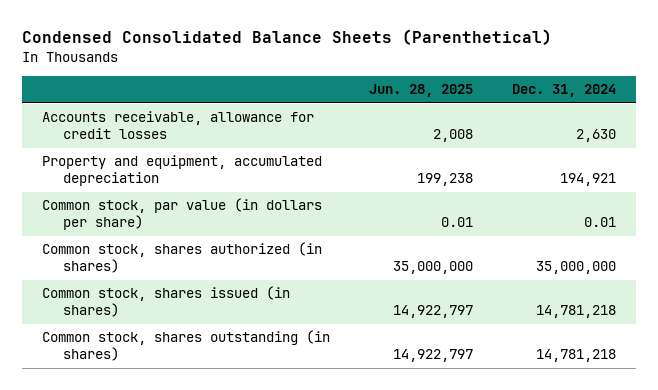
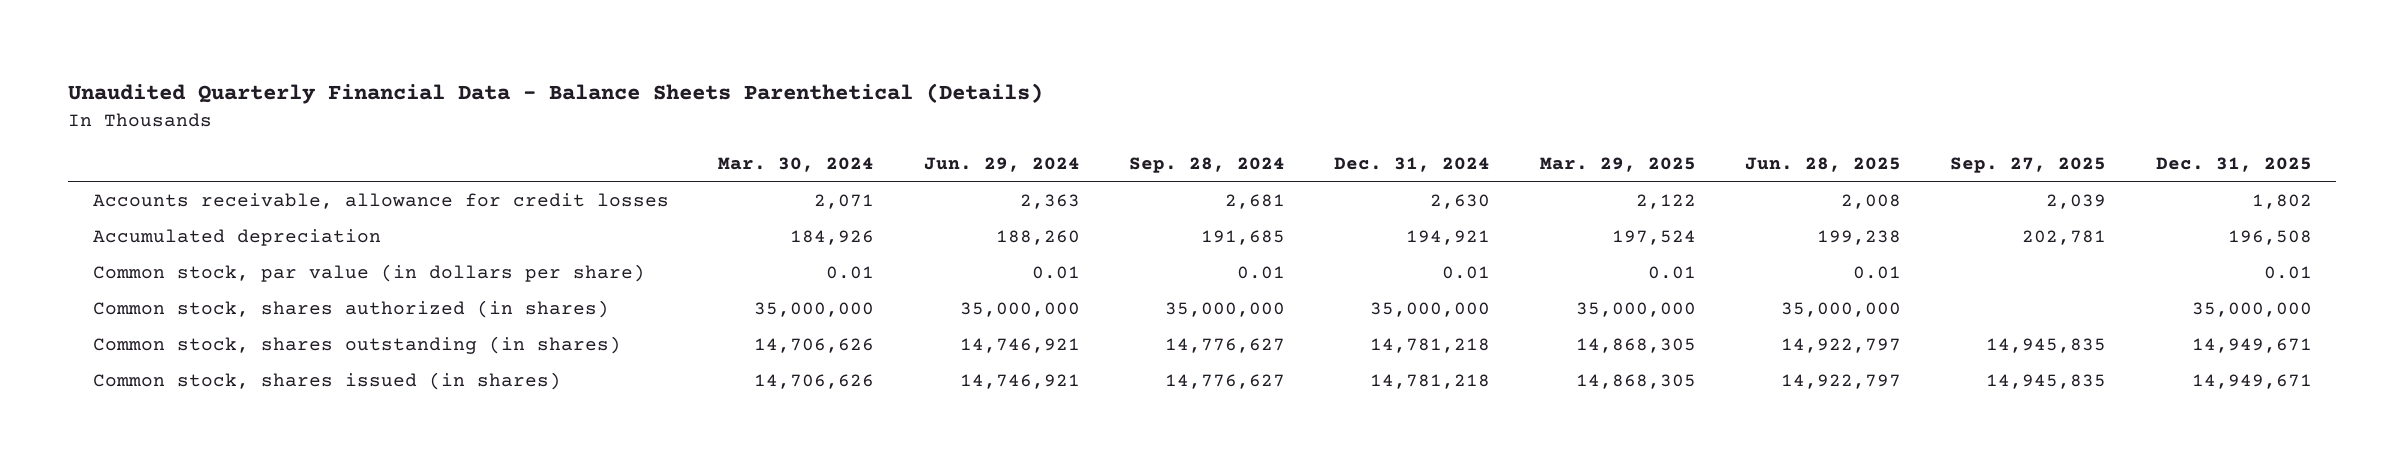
- Condensed Consolidated Balance Sheets (Parenthetical)
+ Unaudited Quarterly Financial Data - Balance Sheets Parenthetical (Details)
- | Jun. 28, 2025 | Dec. 31, 2024
+ | Mar. 30, 2024 | Jun. 29, 2024 | Sep. 28, 2024 | Dec. 31, 2024 | Mar. 29, 2025 | Jun. 28, 2025 | Sep. 27, 2025 | Dec. 31, 2025
- Property and equipment, accumulated depreciation | 199,238 | 194,921
+ Accumulated depreciation | 184,926 | 188,260 | 191,685 | 194,921 | 197,524 | 199,238 | 202,781 | 196,508
moved down: Common stock, shares issued (in shares) | 14,706,626 | 14,746,921 | 14,776,627 | 14,781,218 | 14,868,305 | 14,922,797 | 14,945,835 | 14,949,671

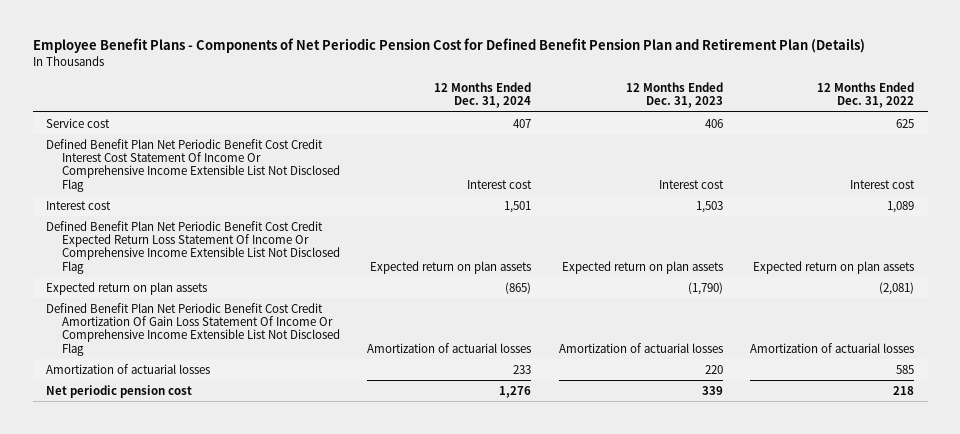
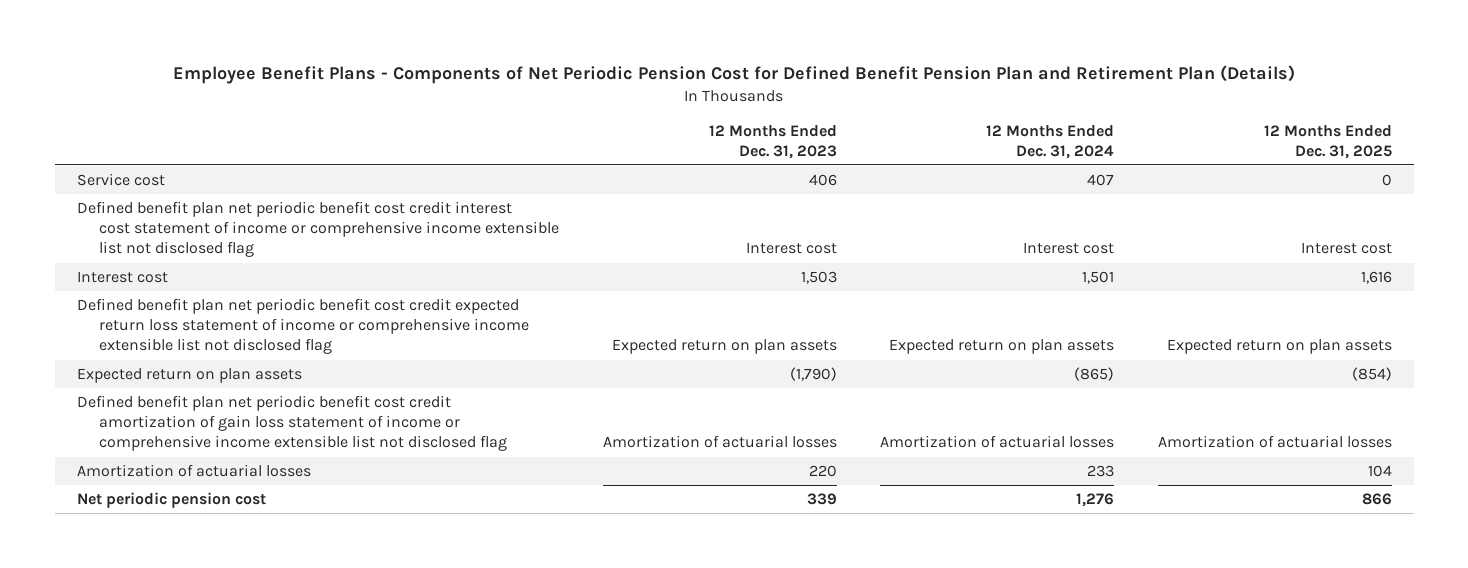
- | 12 Months Ended Dec. 31, 2024 | 12 Months Ended Dec. 31, 2023 | 12 Months Ended Dec. 31, 2022
+ | 12 Months Ended Dec. 31, 2023 | 12 Months Ended Dec. 31, 2024 | 12 Months Ended Dec. 31, 2025
- Defined Benefit Plan Net Periodic Benefit Cost Credit Interest Cost Statement Of Income Or Comprehensive Income Extensible List Not Disclosed Flag | Interest cost | Interest cost | Interest cost
+ Defined benefit plan net periodic benefit cost credit interest cost statement of income or comprehensive income extensible list not disclosed flag | Interest cost | Interest cost | Interest cost
- Defined Benefit Plan Net Periodic Benefit Cost Credit Expected Return Loss Statement Of Income Or Comprehensive Income Extensible List Not Disclosed Flag | Expected return on plan assets | Expected return on plan assets | Expected return on plan assets
+ Defined benefit plan net periodic benefit cost credit expected return loss statement of income or comprehensive income extensible list not disclosed flag | Expected return on plan assets | Expected return on plan assets | Expected return on plan assets
- Defined Benefit Plan Net Periodic Benefit Cost Credit Amortization Of Gain Loss Statement Of Income Or Comprehensive Income Extensible List Not Disclosed Flag | Amortization of actuarial losses | Amortization of actuarial losses | Amortization of actuarial losses
+ Defined benefit plan net periodic benefit cost credit amortization of gain loss statement of income or comprehensive income extensible list not disclosed flag | Amortization of actuarial losses | Amortization of actuarial losses | Amortization of actuarial losses

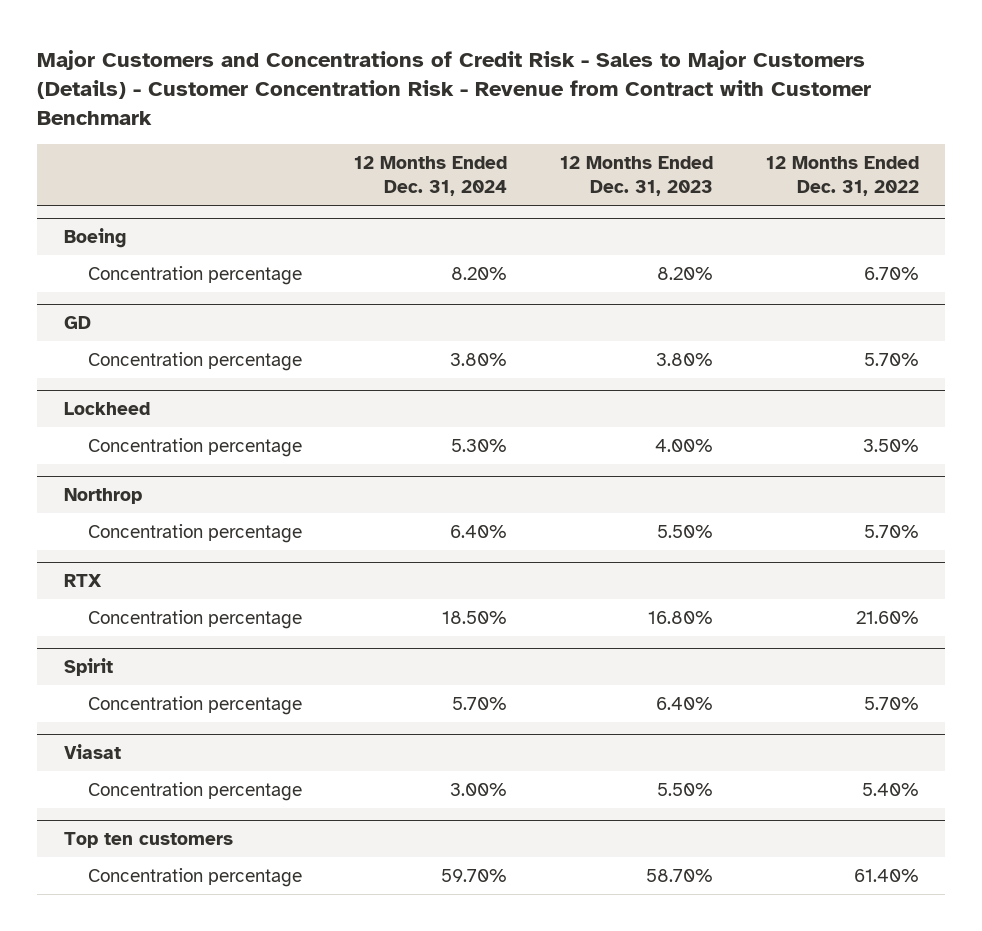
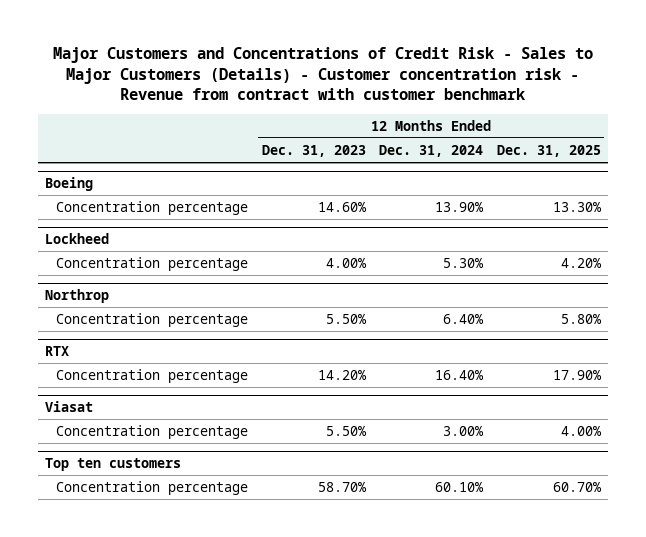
- Major Customers and Concentrations of Credit Risk - Sales to Major Customers (Details) - Customer Concentration Risk - Revenue from Contract with Customer Benchmark
+ Major Customers and Concentrations of Credit Risk - Sales to Major Customers (Details) - Customer concentration risk - Revenue from contract with customer benchmark
- | 12 Months Ended Dec. 31, 2024 | 12 Months Ended Dec. 31, 2023 | 12 Months Ended Dec. 31, 2022
+ | 12 Months Ended Dec. 31, 2023 | 12 Months Ended Dec. 31, 2024 | 12 Months Ended Dec. 31, 2025
@ Boeing
- Concentration percentage | 8.20% | 8.20% | 6.70%
- GD
- Concentration percentage | 3.80% | 3.80% | 5.70%
@ Boeing
+ Concentration percentage | 14.60% | 13.90% | 13.30%
@ RTX
- Concentration percentage | 18.50% | 16.80% | 21.60%
- Spirit
- Concentration percentage | 5.70% | 6.40% | 5.70%
@ RTX
+ Concentration percentage | 14.20% | 16.40% | 17.90%
@ Top ten customers
- Concentration percentage | 59.70% | 58.70% | 61.40%
+ Concentration percentage | 58.70% | 60.10% | 60.70%

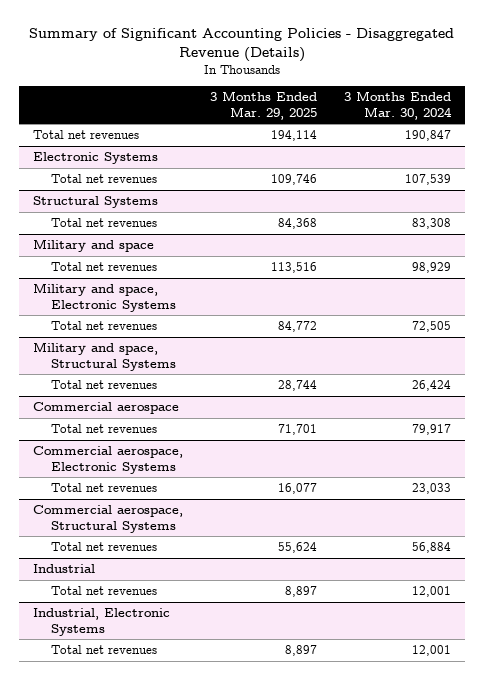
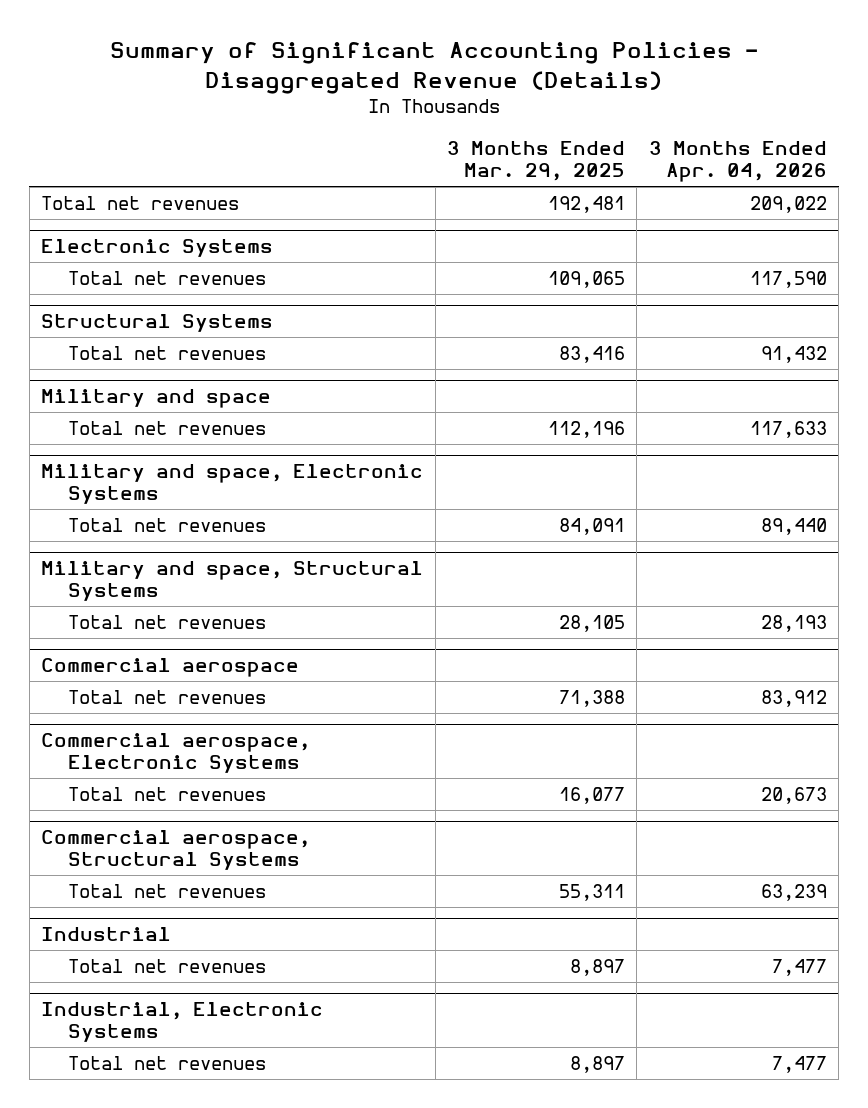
- | 3 Months Ended Mar. 29, 2025 | 3 Months Ended Mar. 30, 2024
+ | 3 Months Ended Mar. 29, 2025 | 3 Months Ended Apr. 04, 2026
- Total net revenues | 194,114 | 190,847
+ Total net revenues | 192,481 | 209,022
@ Electronic Systems
- Total net revenues | 109,746 | 107,539
+ Total net revenues | 109,065 | 117,590
@ Structural Systems
- Total net revenues | 84,368 | 83,308
+ Total net revenues | 83,416 | 91,432
@ Military and space
- Total net revenues | 113,516 | 98,929
+ Total net revenues | 112,196 | 117,633
@ Military and space, Electronic Systems
- Total net revenues | 84,772 | 72,505
+ Total net revenues | 84,091 | 89,440
@ Military and space, Structural Systems
- Total net revenues | 28,744 | 26,424
+ Total net revenues | 28,105 | 28,193
@ Commercial aerospace
- Total net revenues | 71,701 | 79,917
+ Total net revenues | 71,388 | 83,912
@ Commercial aerospace, Structural Systems
- Total net revenues | 55,624 | 56,884
+ Total net revenues | 55,311 | 63,239

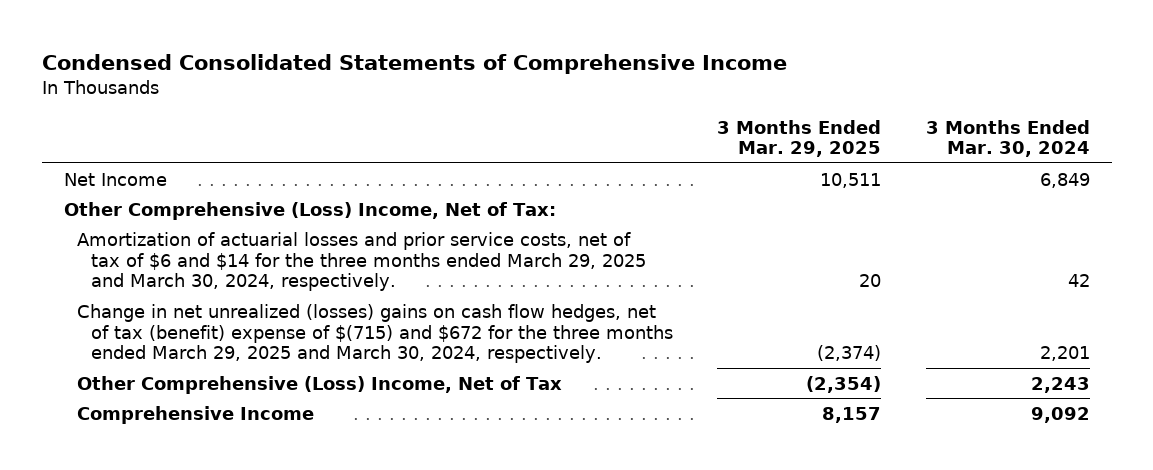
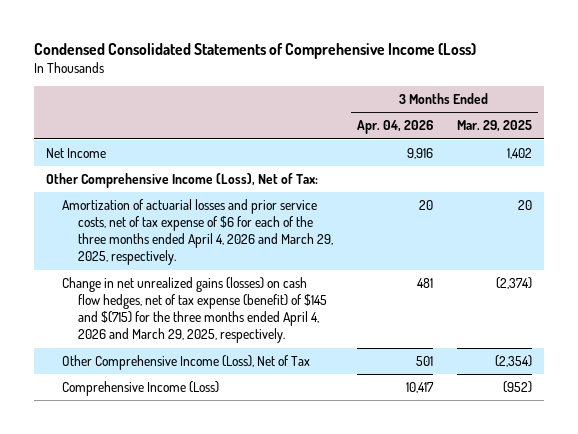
- Condensed Consolidated Statements of Comprehensive Income
+ Condensed Consolidated Statements of Comprehensive Income (Loss)
- | 3 Months Ended Mar. 29, 2025 | 3 Months Ended Mar. 30, 2024
+ | 3 Months Ended Apr. 04, 2026 | 3 Months Ended Mar. 29, 2025
- Net Income | 10,511 | 6,849
- Other Comprehensive (Loss) Income, Net of Tax:
- Amortization of actuarial losses and prior service costs, net of tax of $6 and $14 for the three months ended March 29, 2025 and March 30, 2024, respectively. | 20 | 42
- Change in net unrealized (losses) gains on cash flow hedges, net of tax (benefit) expense of $(715) and $672 for the three months ended March 29, 2025 and March 30, 2024, respectively. | (2,374) | 2,201
- Other Comprehensive (Loss) Income, Net of Tax | (2,354) | 2,243
- Comprehensive Income | 8,157 | 9,092
+ Net Income | 9,916 | 1,402
+ Other Comprehensive Income (Loss), Net of Tax:
+ Amortization of actuarial losses and prior service costs, net of tax expense of $6 for each of the three months ended April 4, 2026 and March 29, 2025, respectively. | 20 | 20
+ Change in net unrealized gains (losses) on cash flow hedges, net of tax expense (benefit) of $145 and $(715) for the three months ended April 4, 2026 and March 29, 2025, respectively. | 481 | (2,374)
+ Other Comprehensive Income (Loss), Net of Tax | 501 | (2,354)
+ Comprehensive Income (Loss) | 10,417 | (952)

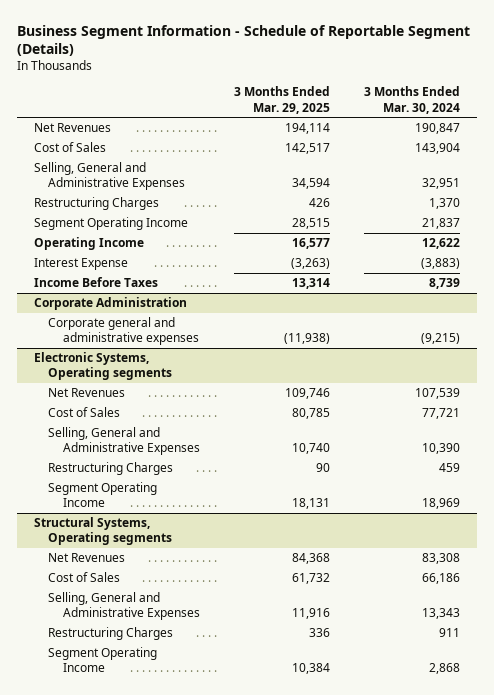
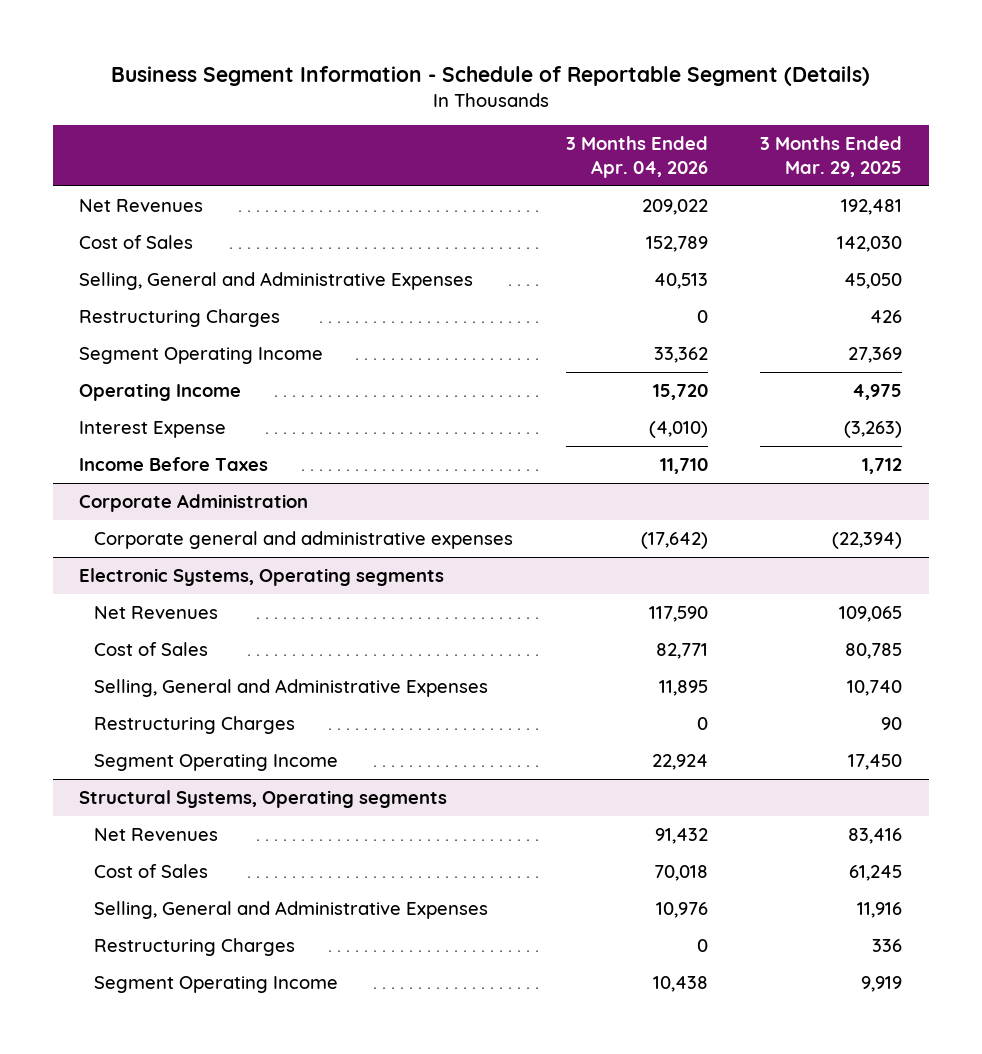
- | 3 Months Ended Mar. 29, 2025 | 3 Months Ended Mar. 30, 2024
+ | 3 Months Ended Apr. 04, 2026 | 3 Months Ended Mar. 29, 2025
- Net Revenues | 194,114 | 190,847
- Cost of Sales | 142,517 | 143,904
- Selling, General and Administrative Expenses | 34,594 | 32,951
+ Net Revenues | 209,022 | 192,481
+ Cost of Sales | 152,789 | 142,030
+ Selling, General and Administrative Expenses | 40,513 | 45,050
- Segment Operating Income | 28,515 | 21,837
- Operating Income | 16,577 | 12,622
+ Segment Operating Income | 33,362 | 27,369
+ Operating Income | 15,720 | 4,975
- Income Before Taxes | 13,314 | 8,739
+ Income Before Taxes | 11,710 | 1,712
@ Corporate Administration
- Corporate general and administrative expenses | (11,938) | (9,215)
+ Corporate general and administrative expenses | (17,642) | (22,394)
@ Electronic Systems, Operating segments
- Net Revenues | 109,746 | 107,539
+ Net Revenues | 117,590 | 109,065
- Segment Operating Income | 18,131 | 18,969
+ Segment Operating Income | 22,924 | 17,450
@ Structural Systems, Operating segments
- Net Revenues | 84,368 | 83,308
- Cost of Sales | 61,732 | 66,186
+ Net Revenues | 91,432 | 83,416
+ Cost of Sales | 70,018 | 61,245
- Segment Operating Income | 10,384 | 2,868
+ Segment Operating Income | 10,438 | 9,919

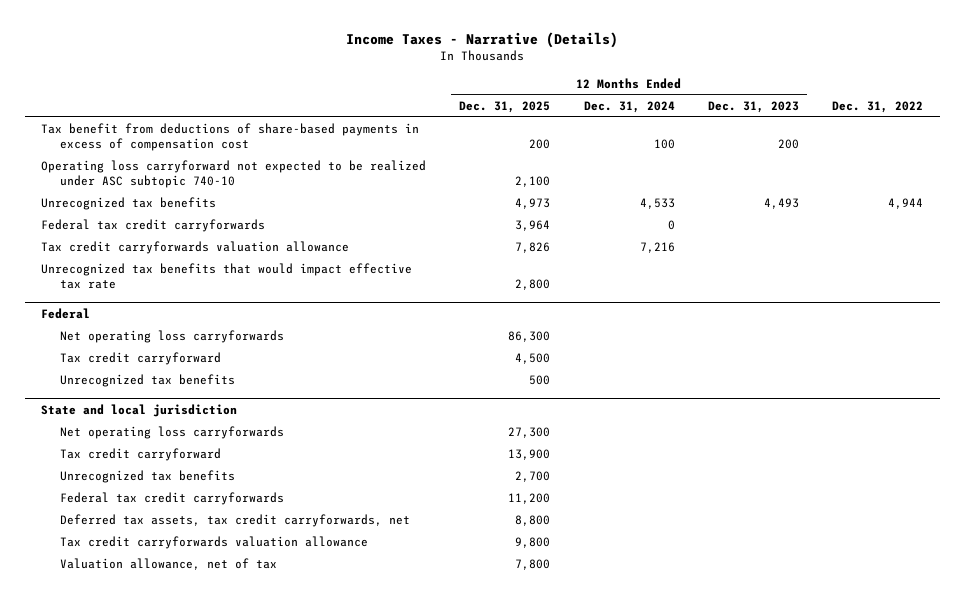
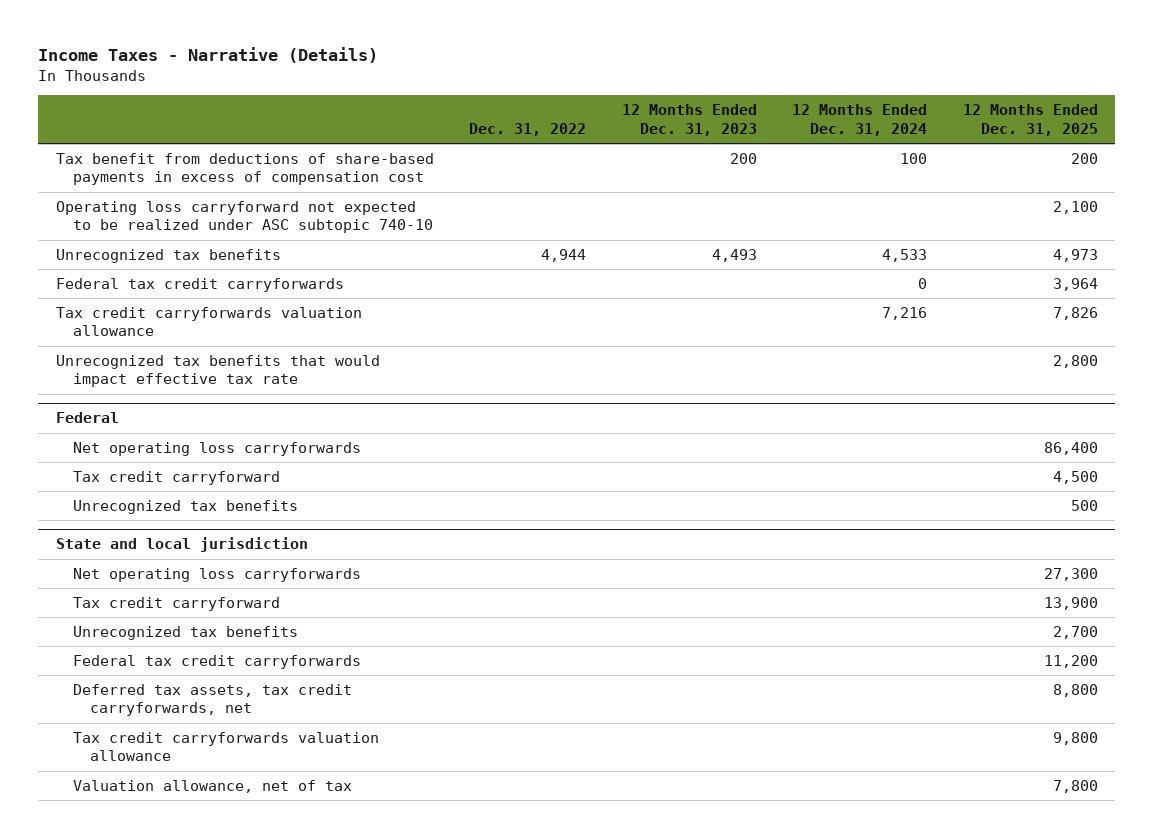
- | 12 Months Ended Dec. 31, 2025 | 12 Months Ended Dec. 31, 2024 | 12 Months Ended Dec. 31, 2023 | Dec. 31, 2022
+ | Dec. 31, 2022 | 12 Months Ended Dec. 31, 2023 | 12 Months Ended Dec. 31, 2024 | 12 Months Ended Dec. 31, 2025
@ Federal
- Net operating loss carryforwards | 86,300 | | |
+ Net operating loss carryforwards | | | | 86,400

